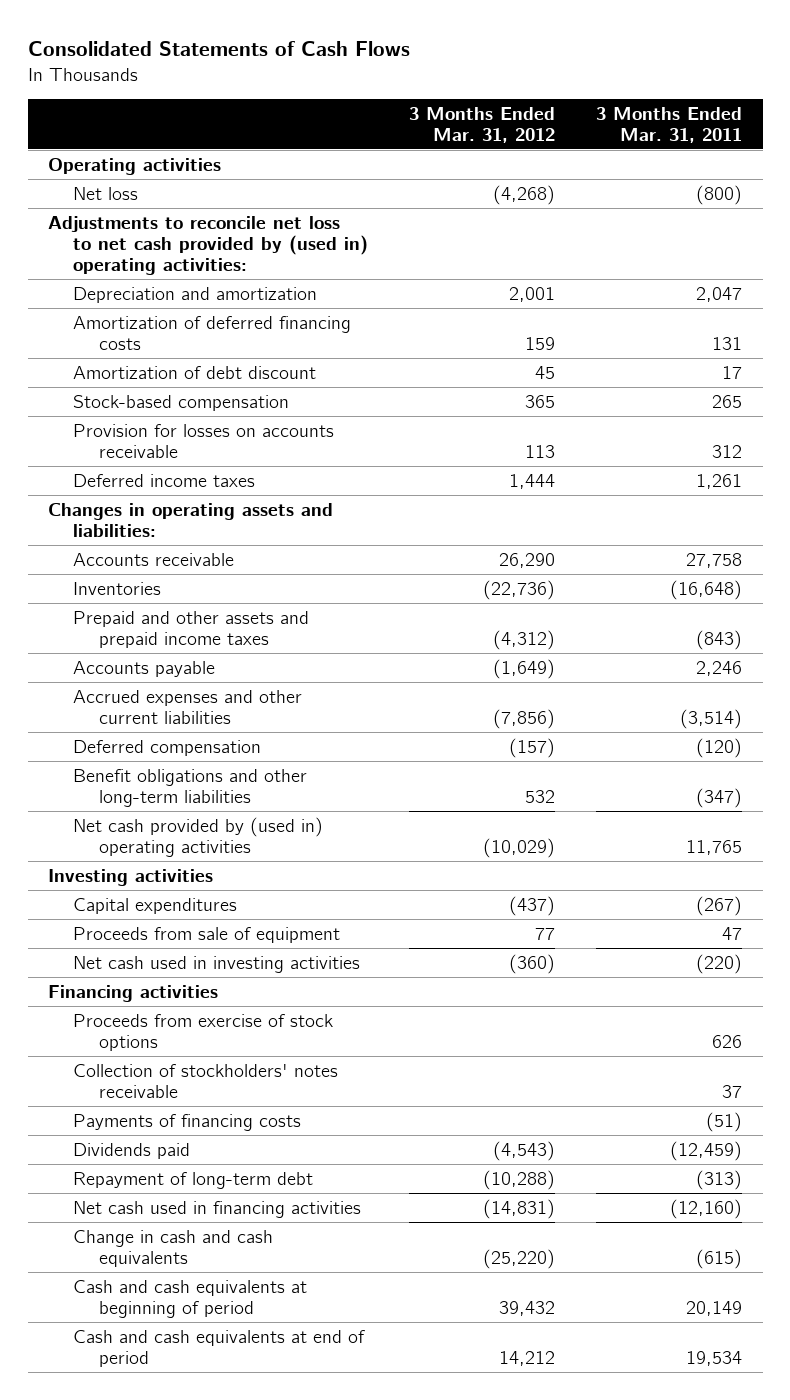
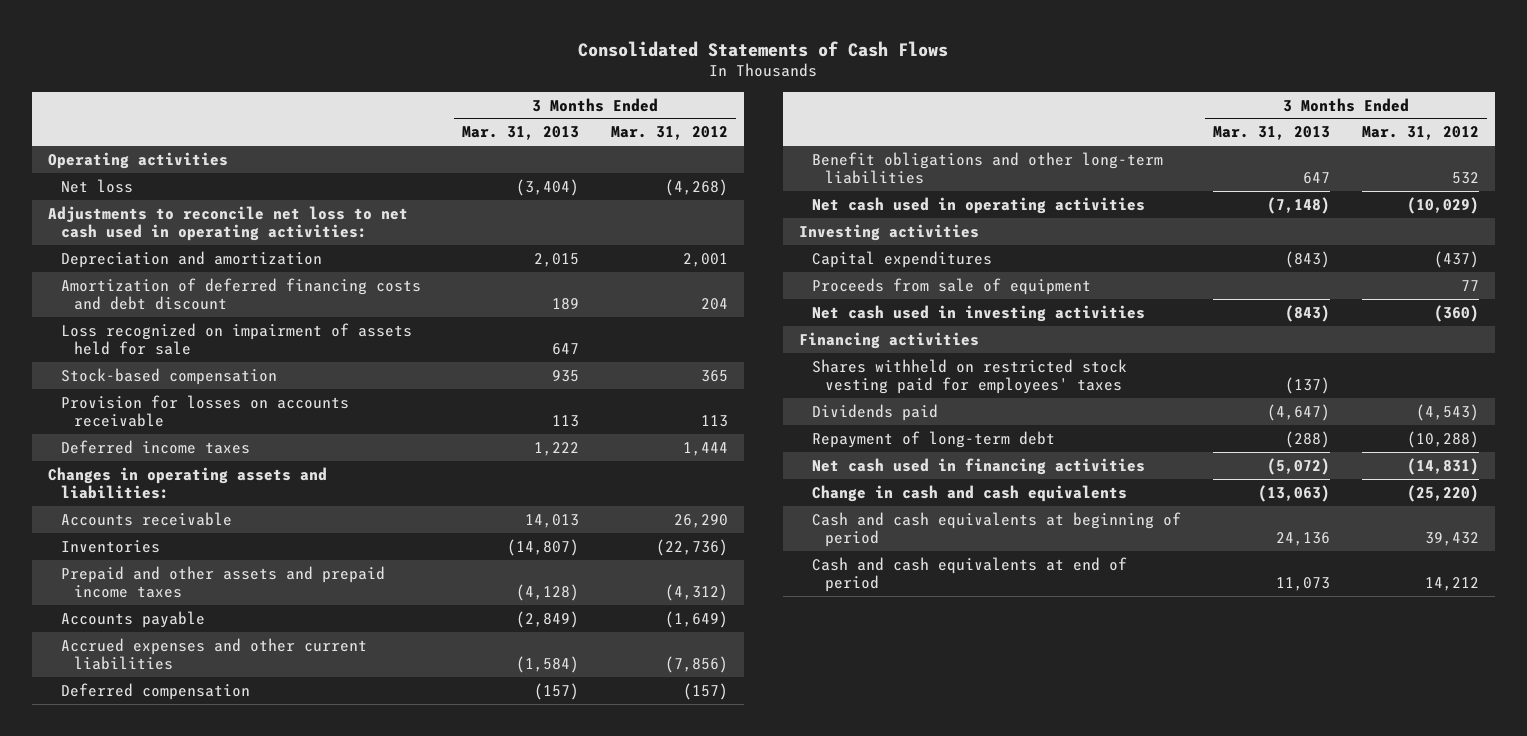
- | 3 Months Ended Mar. 31, 2012 | 3 Months Ended Mar. 31, 2011
+ | 3 Months Ended Mar. 31, 2013 | 3 Months Ended Mar. 31, 2012
- Adjustments to reconcile net loss to net cash provided by (used in) operating activities:
+ Adjustments to reconcile net loss to net cash used in operating activities:
- Amortization of deferred financing costs | 159 | 131
- Amortization of debt discount | 45 | 17
+ Amortization of deferred financing costs and debt discount | 189 | 204
+ Loss recognized on impairment of assets held for sale | 647 |
- Net cash provided by (used in) operating activities | (10,029) | 11,765
+ Net cash used in operating activities | (7,148) | (10,029)
- Proceeds from exercise of stock options | | 626
- Collection of stockholders' notes receivable | | 37
- Payments of financing costs | | (51)
+ Shares withheld on restricted stock vesting paid for employees' taxes | (137) |

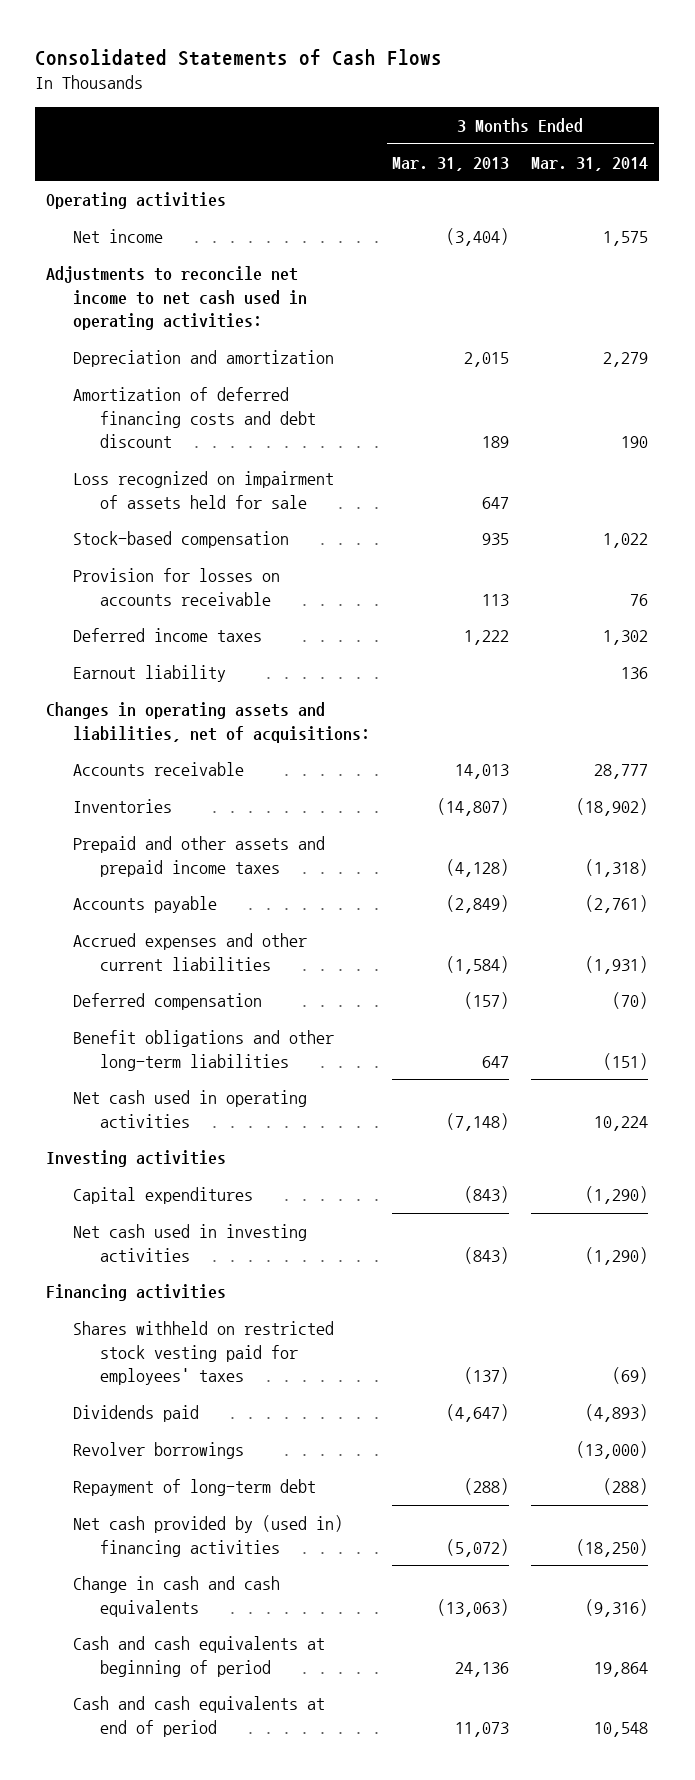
- | 3 Months Ended Mar. 31, 2013 | 3 Months Ended Mar. 31, 2012
+ | 3 Months Ended Mar. 31, 2013 | 3 Months Ended Mar. 31, 2014
- Net loss | (3,404) | (4,268)
- Adjustments to reconcile net loss to net cash used in operating activities:
+ Net income | (3,404) | 1,575
+ Adjustments to reconcile net income to net cash used in operating activities:
- Changes in operating assets and liabilities:
+ Earnout liability | | 136
+ Changes in operating assets and liabilities, net of acquisitions:
- Proceeds from sale of equipment | | 77
+ Revolver borrowings | | (13,000)
- Net cash used in financing activities | (5,072) | (14,831)
+ Net cash provided by (used in) financing activities | (5,072) | (18,250)

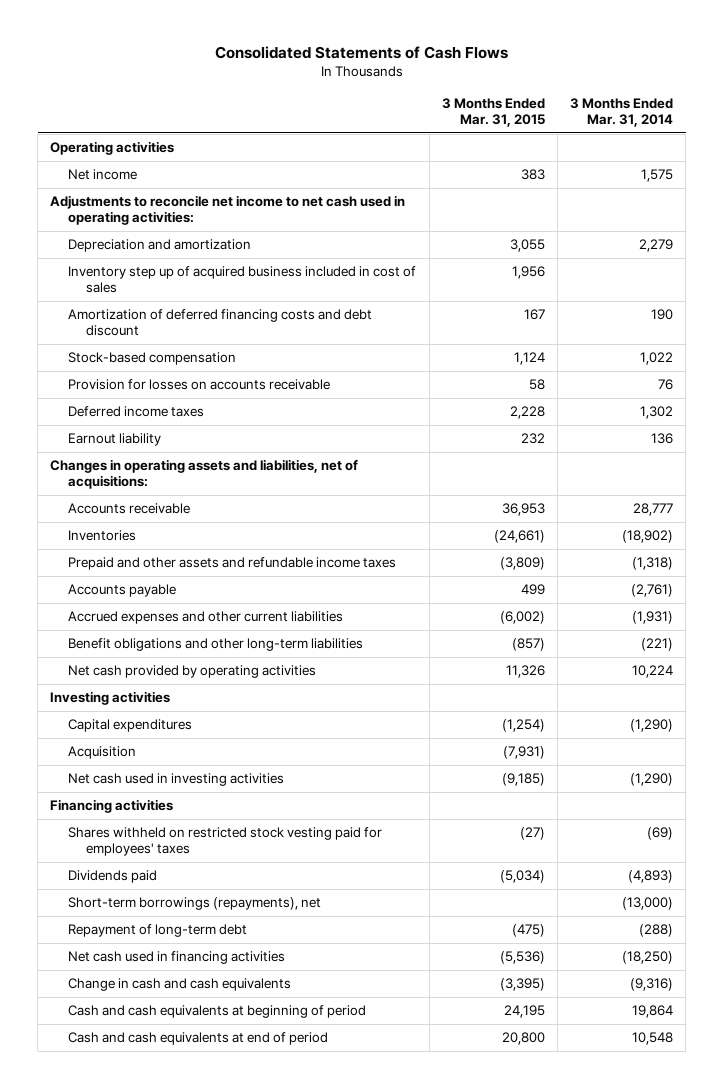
- | 3 Months Ended Mar. 31, 2013 | 3 Months Ended Mar. 31, 2014
+ | 3 Months Ended Mar. 31, 2015 | 3 Months Ended Mar. 31, 2014
+ Inventory step up of acquired business included in cost of sales | 1,956 |
- Loss recognized on impairment of assets held for sale | 647 |
- Prepaid and other assets and prepaid income taxes | (4,128) | (1,318)
+ Prepaid and other assets and refundable income taxes | (3,809) | (1,318)
- Deferred compensation | (157) | (70)
- Benefit obligations and other long-term liabilities | 647 | (151)
- Net cash used in operating activities | (7,148) | 10,224
+ Benefit obligations and other long-term liabilities | (857) | (221)
+ Net cash provided by operating activities | 11,326 | 10,224
+ Acquisition | (7,931) |
- Revolver borrowings | | (13,000)
+ Short-term borrowings (repayments), net | | (13,000)
- Net cash provided by (used in) financing activities | (5,072) | (18,250)
+ Net cash used in financing activities | (5,536) | (18,250)

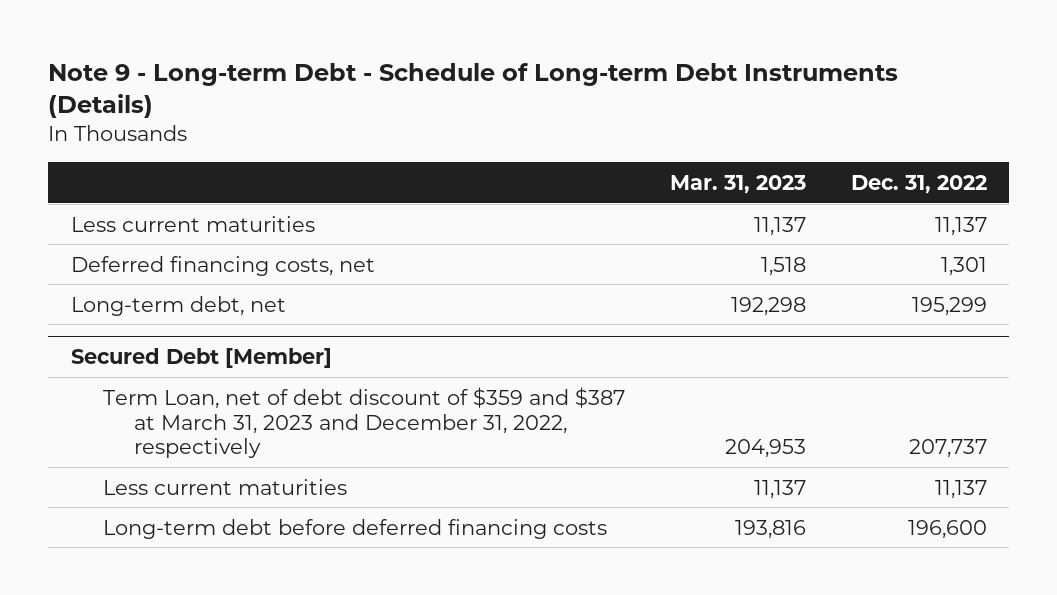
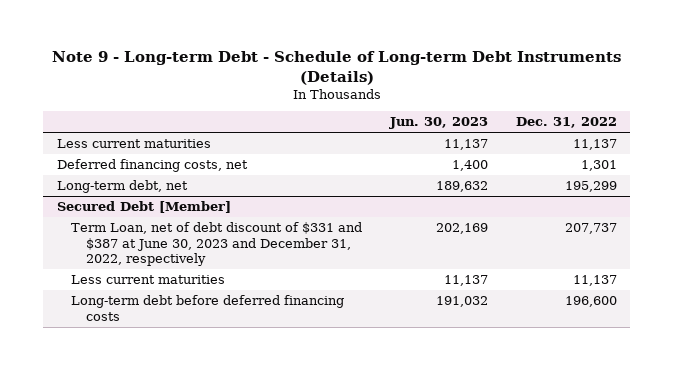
- | Mar. 31, 2023 | Dec. 31, 2022
+ | Jun. 30, 2023 | Dec. 31, 2022
@ Secured Debt [Member]
- Term Loan, net of debt discount of $359 and $387 at March 31, 2023 and December 31, 2022, respectively | 204,953 | 207,737
+ Term Loan, net of debt discount of $331 and $387 at June 30, 2023 and December 31, 2022, respectively | 202,169 | 207,737

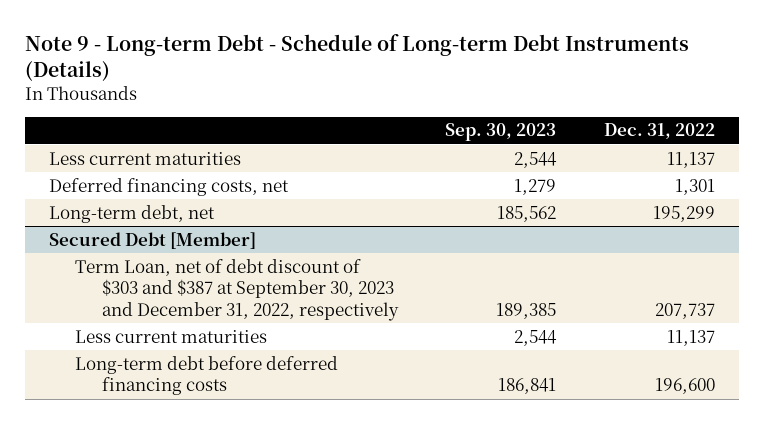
- | Jun. 30, 2023 | Dec. 31, 2022
+ | Sep. 30, 2023 | Dec. 31, 2022
@ Secured Debt [Member]
- Term Loan, net of debt discount of $331 and $387 at June 30, 2023 and December 31, 2022, respectively | 202,169 | 207,737
+ Term Loan, net of debt discount of $303 and $387 at September 30, 2023 and December 31, 2022, respectively | 189,385 | 207,737

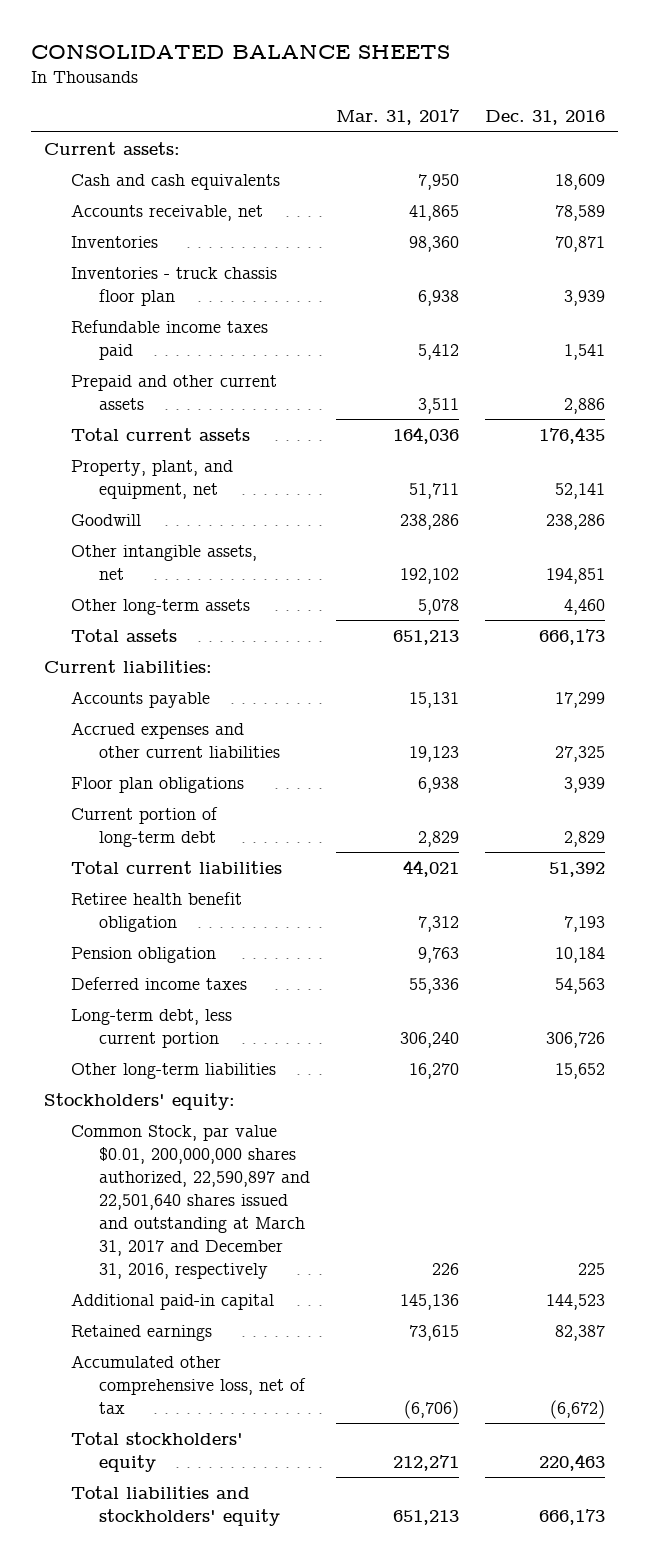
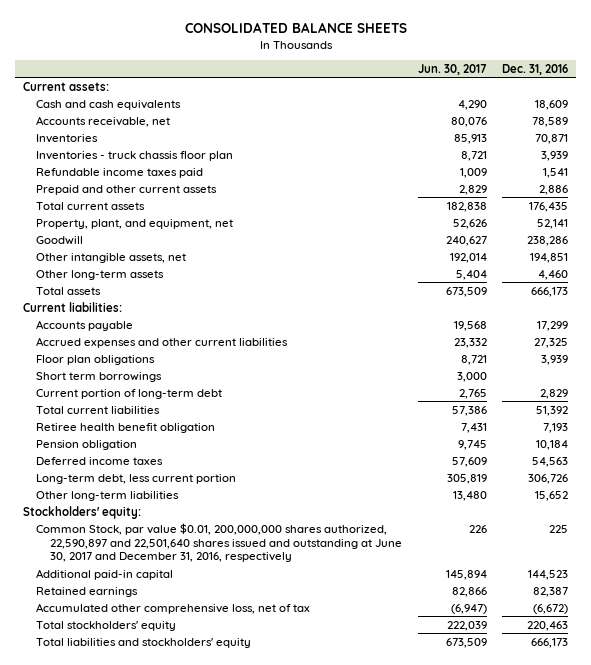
- | Mar. 31, 2017 | Dec. 31, 2016
+ | Jun. 30, 2017 | Dec. 31, 2016
+ Short term borrowings | 3,000 |
- Common Stock, par value $0.01, 200,000,000 shares authorized, 22,590,897 and 22,501,640 shares issued and outstanding at March 31, 2017 and December 31, 2016, respectively | 226 | 225
+ Common Stock, par value $0.01, 200,000,000 shares authorized, 22,590,897 and 22,501,640 shares issued and outstanding at June 30, 2017 and December 31, 2016, respectively | 226 | 225

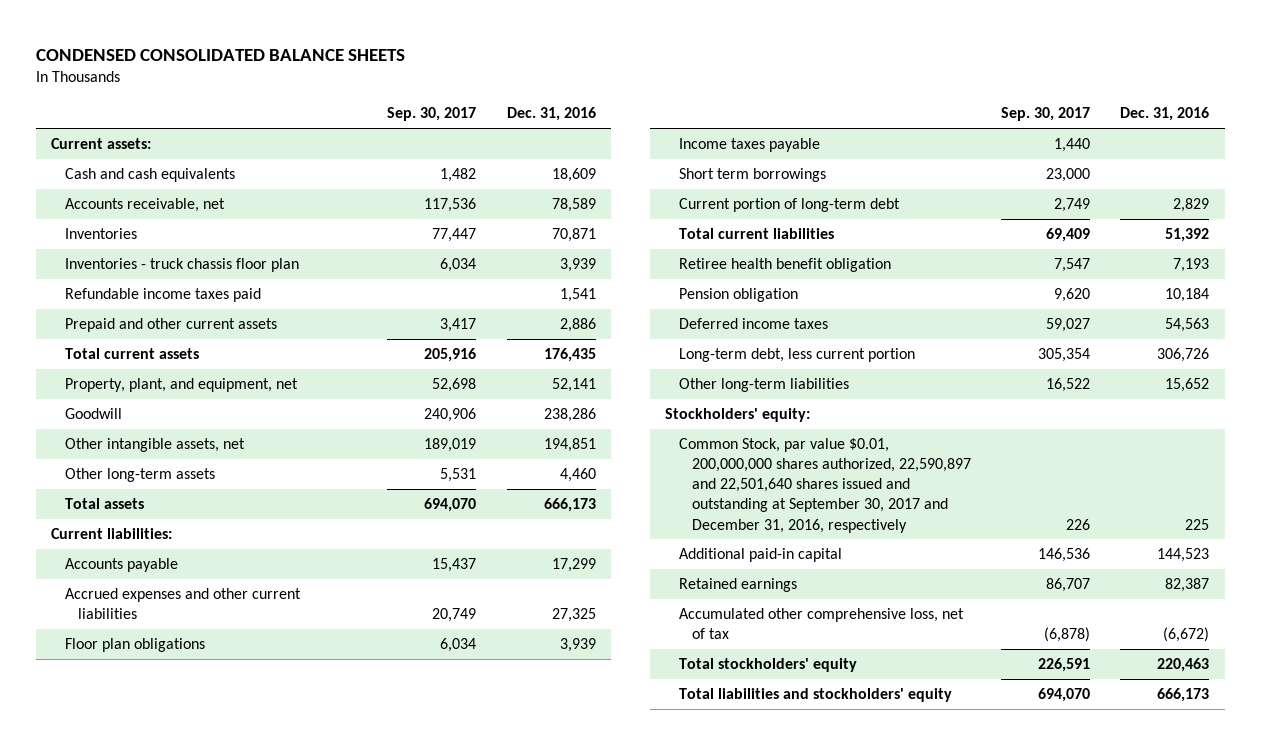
- CONSOLIDATED BALANCE SHEETS
+ CONDENSED CONSOLIDATED BALANCE SHEETS
- | Jun. 30, 2017 | Dec. 31, 2016
+ | Sep. 30, 2017 | Dec. 31, 2016
+ Income taxes payable | 1,440 |
- Common Stock, par value $0.01, 200,000,000 shares authorized, 22,590,897 and 22,501,640 shares issued and outstanding at June 30, 2017 and December 31, 2016, respectively | 226 | 225
+ Common Stock, par value $0.01, 200,000,000 shares authorized, 22,590,897 and 22,501,640 shares issued and outstanding at September 30, 2017 and December 31, 2016, respectively | 226 | 225

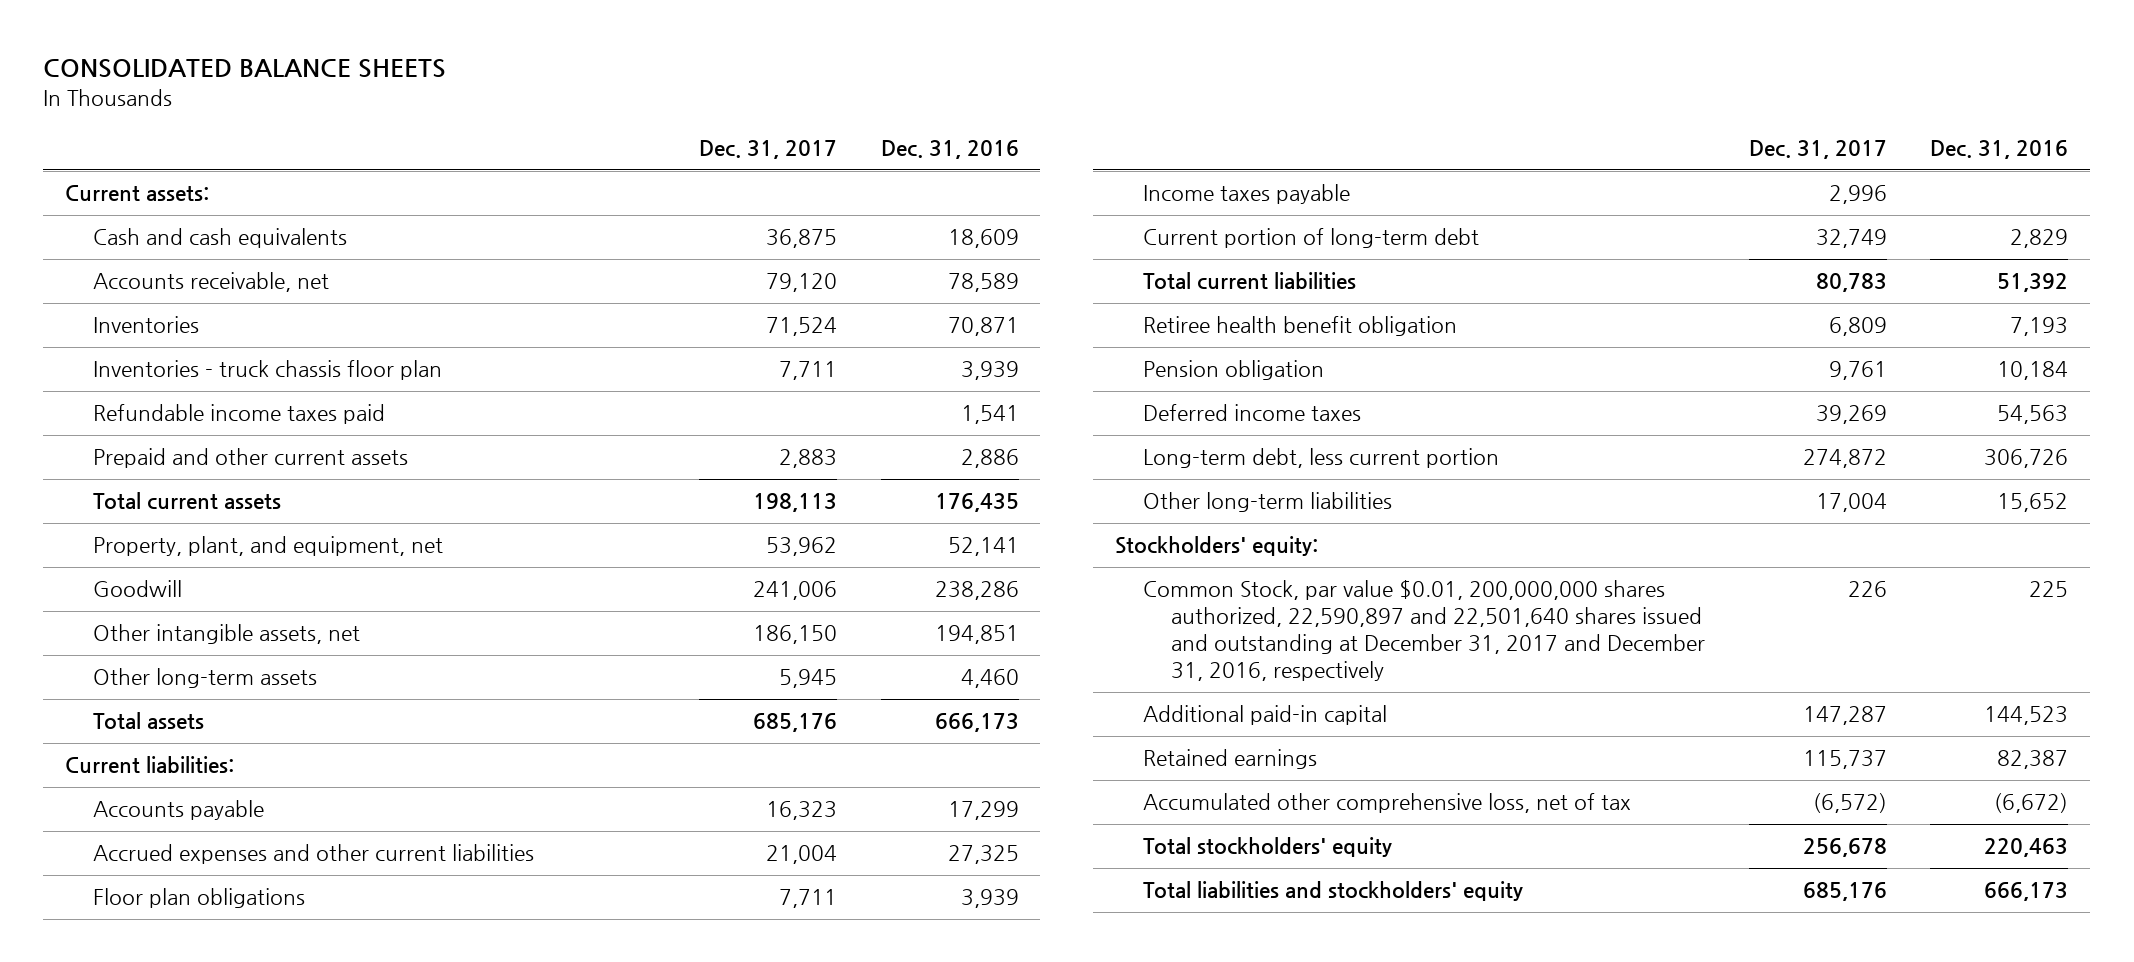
- CONDENSED CONSOLIDATED BALANCE SHEETS
+ CONSOLIDATED BALANCE SHEETS
- | Sep. 30, 2017 | Dec. 31, 2016
+ | Dec. 31, 2017 | Dec. 31, 2016
- Short term borrowings | 23,000 |
- Common Stock, par value $0.01, 200,000,000 shares authorized, 22,590,897 and 22,501,640 shares issued and outstanding at September 30, 2017 and December 31, 2016, respectively | 226 | 225
+ Common Stock, par value $0.01, 200,000,000 shares authorized, 22,590,897 and 22,501,640 shares issued and outstanding at December 31, 2017 and December 31, 2016, respectively | 226 | 225

